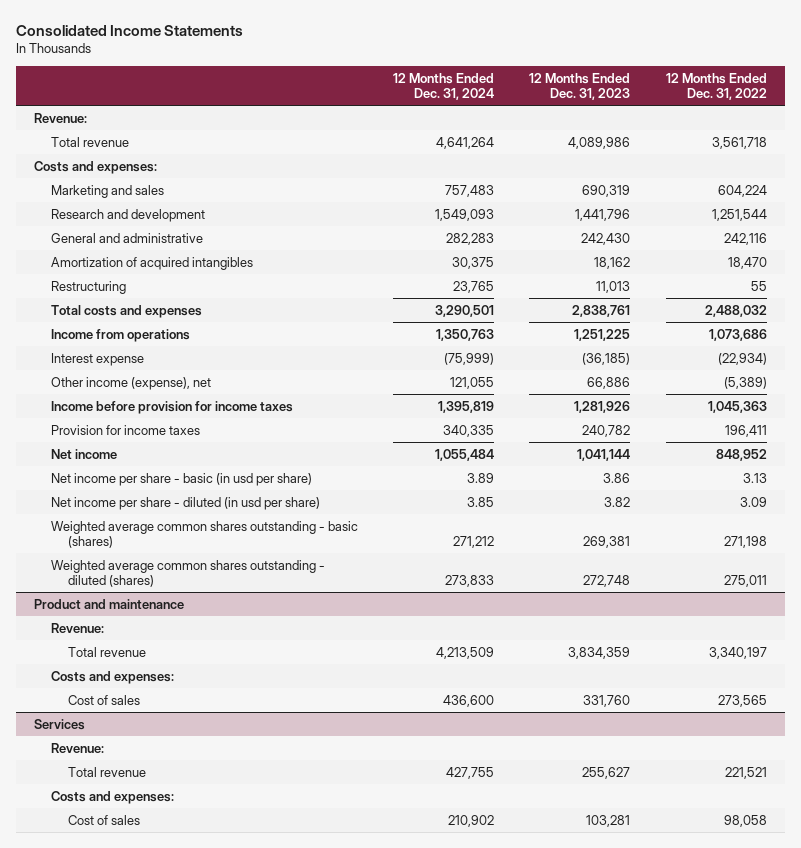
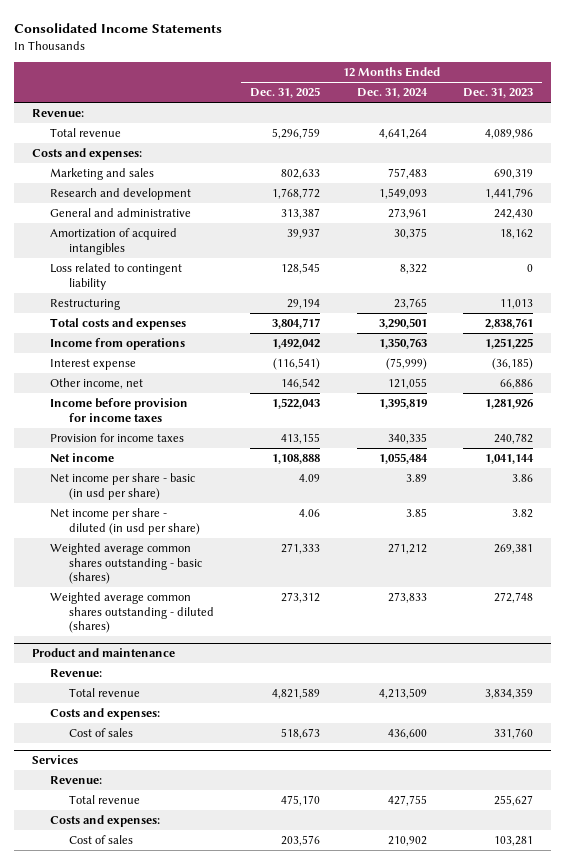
- | 12 Months Ended Dec. 31, 2024 | 12 Months Ended Dec. 31, 2023 | 12 Months Ended Dec. 31, 2022
+ | 12 Months Ended Dec. 31, 2025 | 12 Months Ended Dec. 31, 2024 | 12 Months Ended Dec. 31, 2023
- General and administrative | 282,283 | 242,430 | 242,116
+ General and administrative | 313,387 | 273,961 | 242,430
+ Loss related to contingent liability | 128,545 | 8,322 | 0
- Other income (expense), net | 121,055 | 66,886 | (5,389)
+ Other income, net | 146,542 | 121,055 | 66,886

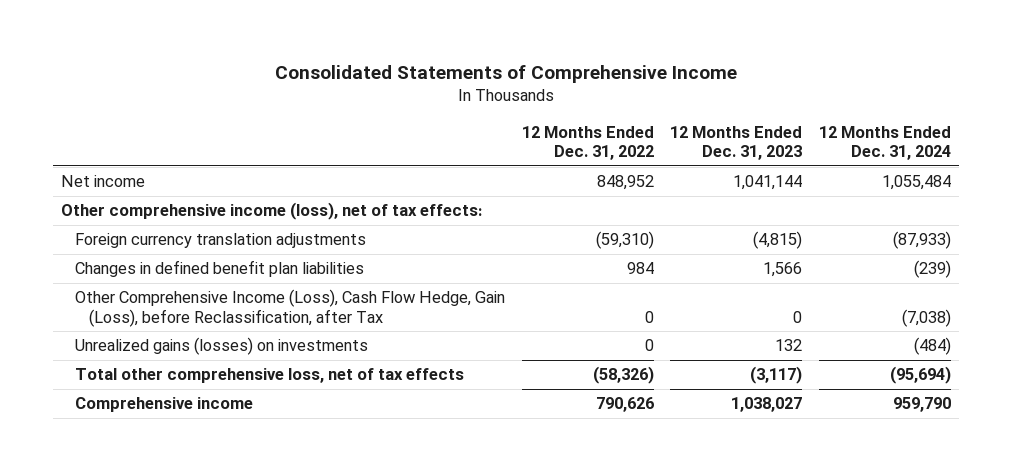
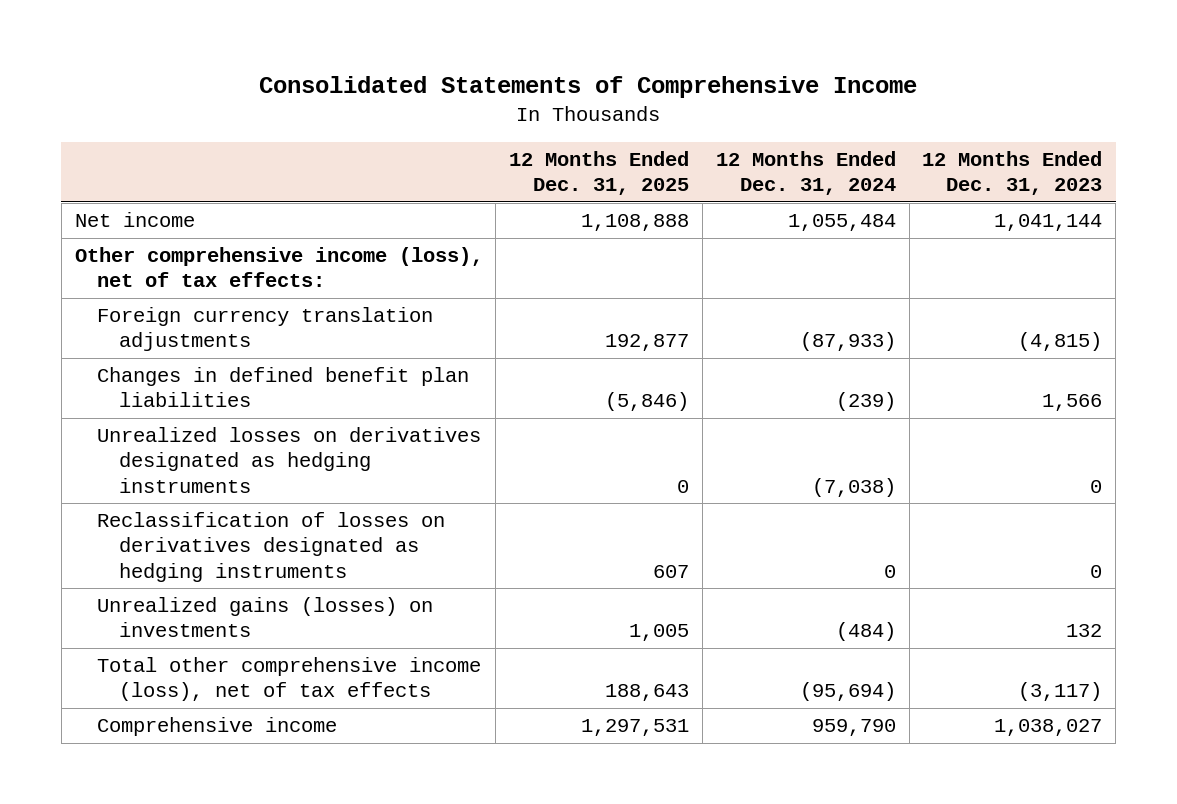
- | 12 Months Ended Dec. 31, 2022 | 12 Months Ended Dec. 31, 2023 | 12 Months Ended Dec. 31, 2024
+ | 12 Months Ended Dec. 31, 2025 | 12 Months Ended Dec. 31, 2024 | 12 Months Ended Dec. 31, 2023
- Other Comprehensive Income (Loss), Cash Flow Hedge, Gain (Loss), before Reclassification, after Tax | 0 | 0 | (7,038)
+ Unrealized losses on derivatives designated as hedging instruments | 0 | (7,038) | 0
+ Reclassification of losses on derivatives designated as hedging instruments | 607 | 0 | 0
- Total other comprehensive loss, net of tax effects | (58,326) | (3,117) | (95,694)
+ Total other comprehensive income (loss), net of tax effects | 188,643 | (95,694) | (3,117)

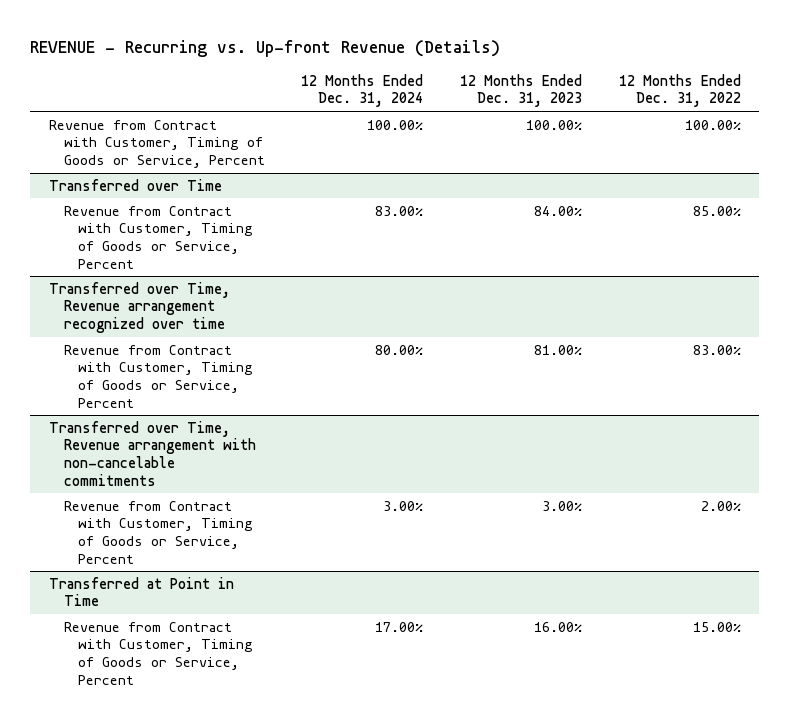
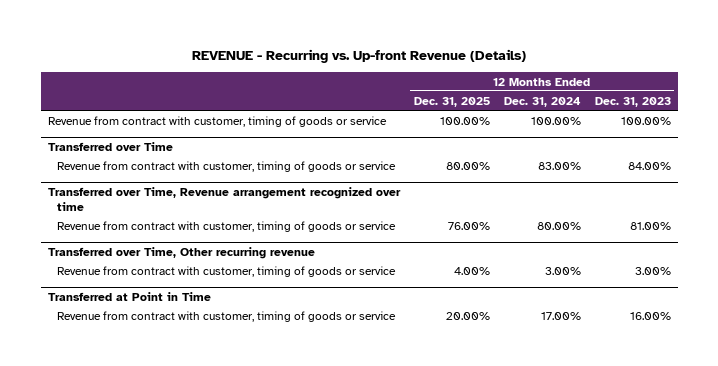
- | 12 Months Ended Dec. 31, 2024 | 12 Months Ended Dec. 31, 2023 | 12 Months Ended Dec. 31, 2022
+ | 12 Months Ended Dec. 31, 2025 | 12 Months Ended Dec. 31, 2024 | 12 Months Ended Dec. 31, 2023
- Revenue from Contract with Customer, Timing of Goods or Service, Percent | 100.00% | 100.00% | 100.00%
+ Revenue from contract with customer, timing of goods or service | 100.00% | 100.00% | 100.00%
@ Transferred over Time
- Revenue from Contract with Customer, Timing of Goods or Service, Percent | 83.00% | 84.00% | 85.00%
+ Revenue from contract with customer, timing of goods or service | 80.00% | 83.00% | 84.00%
@ Transferred over Time, Revenue arrangement recognized over time
- Revenue from Contract with Customer, Timing of Goods or Service, Percent | 80.00% | 81.00% | 83.00%
- Transferred over Time, Revenue arrangement with non-cancelable commitments
- Revenue from Contract with Customer, Timing of Goods or Service, Percent | 3.00% | 3.00% | 2.00%
@ Transferred over Time, Revenue arrangement recognized over time
+ Revenue from contract with customer, timing of goods or service | 76.00% | 80.00% | 81.00%
+ Transferred over Time, Other recurring revenue
+ Revenue from contract with customer, timing of goods or service | 4.00% | 3.00% | 3.00%
@ Transferred at Point in Time
- Revenue from Contract with Customer, Timing of Goods or Service, Percent | 17.00% | 16.00% | 15.00%
+ Revenue from contract with customer, timing of goods or service | 20.00% | 17.00% | 16.00%

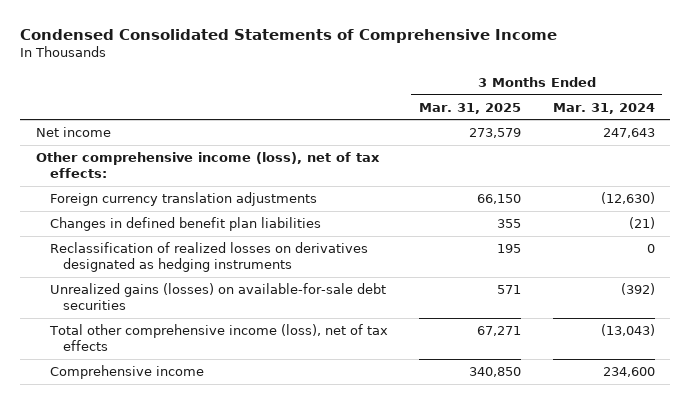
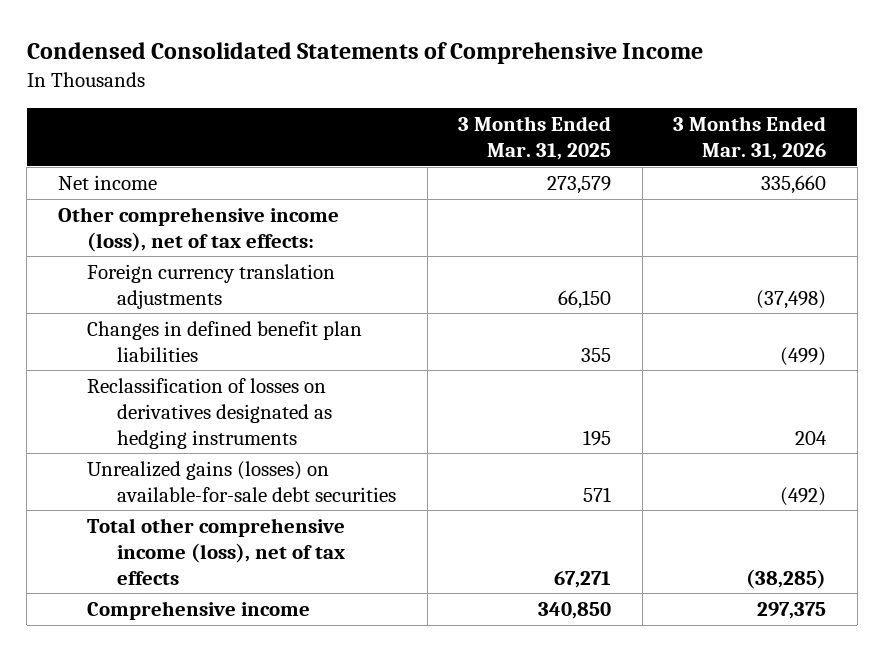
- | 3 Months Ended Mar. 31, 2025 | 3 Months Ended Mar. 31, 2024
+ | 3 Months Ended Mar. 31, 2025 | 3 Months Ended Mar. 31, 2026
- Reclassification of realized losses on derivatives designated as hedging instruments | 195 | 0
+ Reclassification of losses on derivatives designated as hedging instruments | 195 | 204

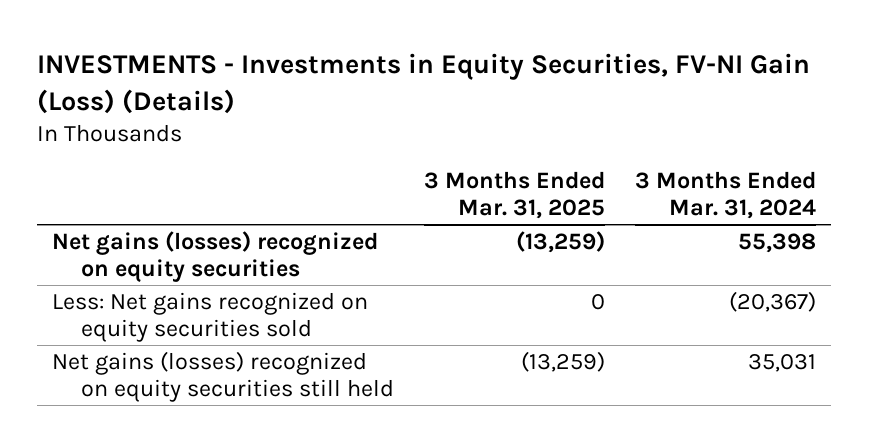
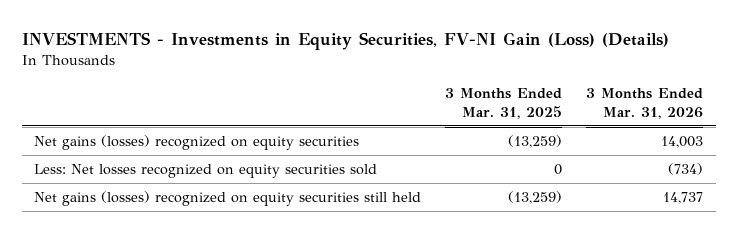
- | 3 Months Ended Mar. 31, 2025 | 3 Months Ended Mar. 31, 2024
+ | 3 Months Ended Mar. 31, 2025 | 3 Months Ended Mar. 31, 2026
- Less: Net gains recognized on equity securities sold | 0 | (20,367)
+ Less: Net losses recognized on equity securities sold | 0 | (734)

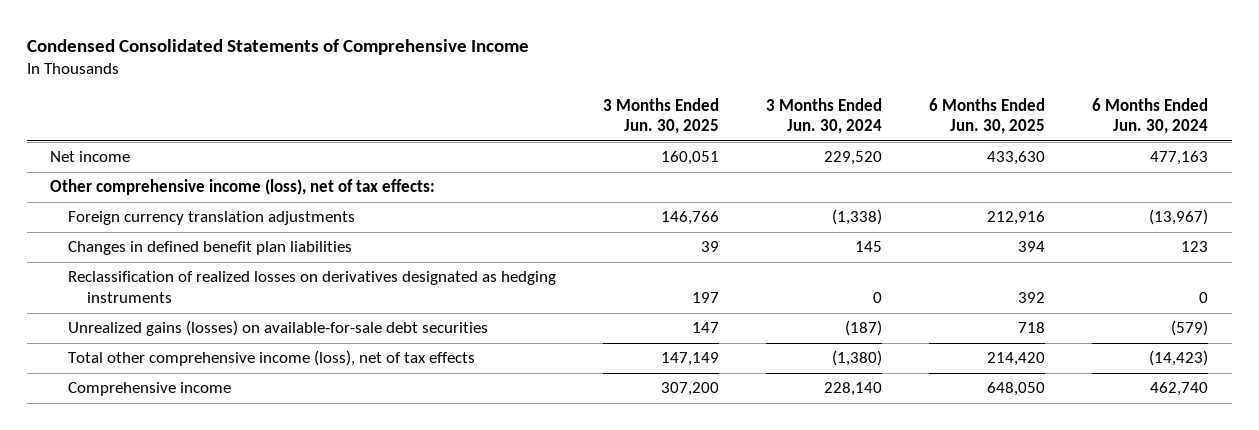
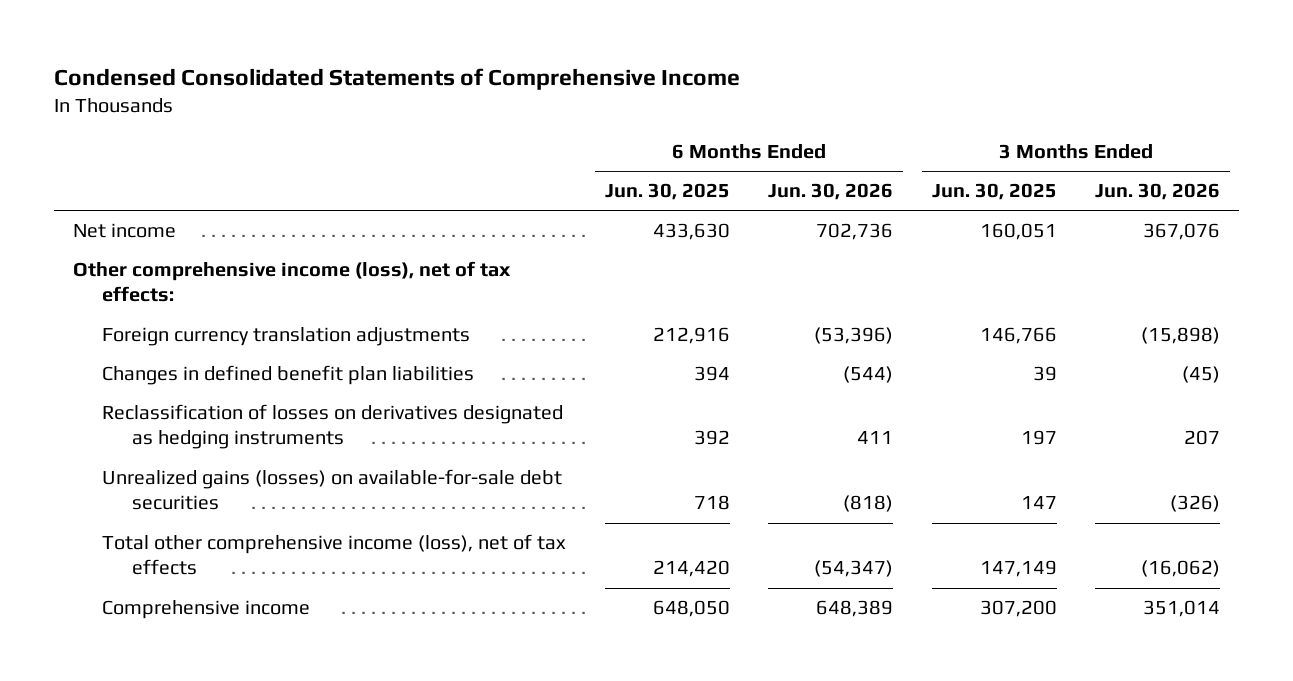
- | 3 Months Ended Jun. 30, 2025 | 3 Months Ended Jun. 30, 2024 | 6 Months Ended Jun. 30, 2025 | 6 Months Ended Jun. 30, 2024
+ | 6 Months Ended Jun. 30, 2025 | 6 Months Ended Jun. 30, 2026 | 3 Months Ended Jun. 30, 2025 | 3 Months Ended Jun. 30, 2026
- Reclassification of realized losses on derivatives designated as hedging instruments | 197 | 0 | 392 | 0
+ Reclassification of losses on derivatives designated as hedging instruments | 392 | 411 | 197 | 207

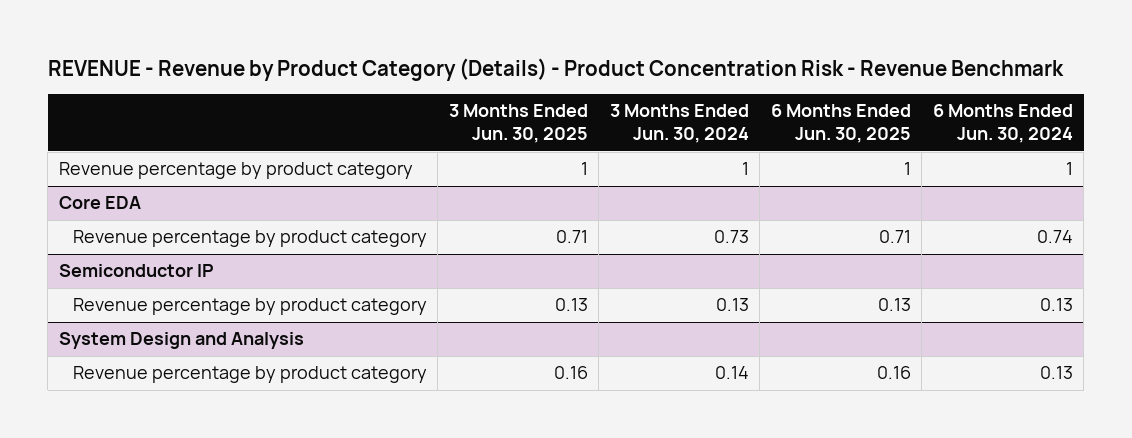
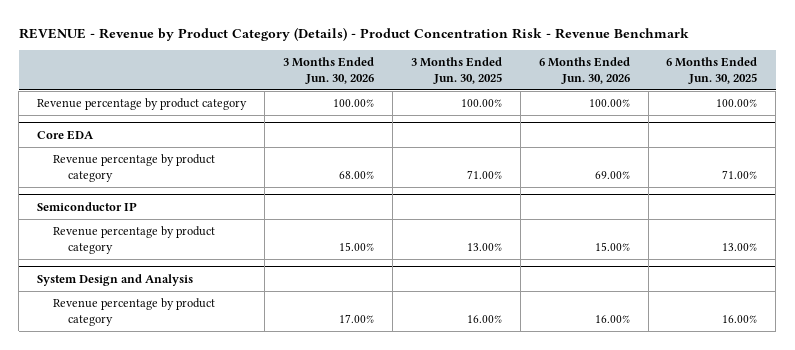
- | 3 Months Ended Jun. 30, 2025 | 3 Months Ended Jun. 30, 2024 | 6 Months Ended Jun. 30, 2025 | 6 Months Ended Jun. 30, 2024
+ | 3 Months Ended Jun. 30, 2026 | 3 Months Ended Jun. 30, 2025 | 6 Months Ended Jun. 30, 2026 | 6 Months Ended Jun. 30, 2025
- Revenue percentage by product category | 1 | 1 | 1 | 1
+ Revenue percentage by product category | 100.00% | 100.00% | 100.00% | 100.00%
@ Core EDA
- Revenue percentage by product category | 0.71 | 0.73 | 0.71 | 0.74
+ Revenue percentage by product category | 68.00% | 71.00% | 69.00% | 71.00%
@ Semiconductor IP
- Revenue percentage by product category | 0.13 | 0.13 | 0.13 | 0.13
+ Revenue percentage by product category | 15.00% | 13.00% | 15.00% | 13.00%
@ System Design and Analysis
- Revenue percentage by product category | 0.16 | 0.14 | 0.16 | 0.13
+ Revenue percentage by product category | 17.00% | 16.00% | 16.00% | 16.00%

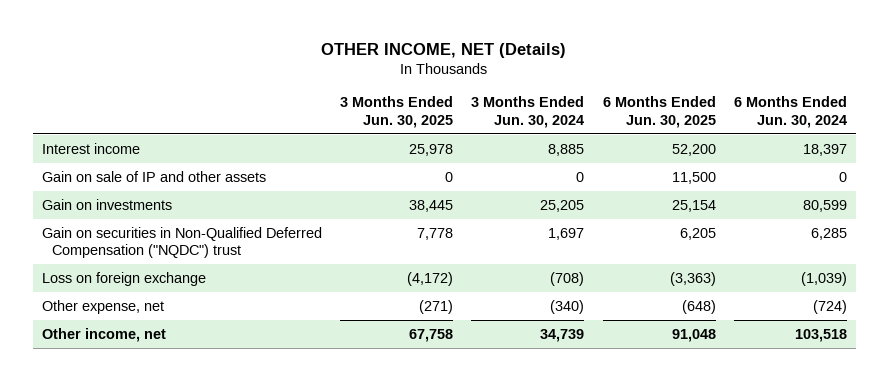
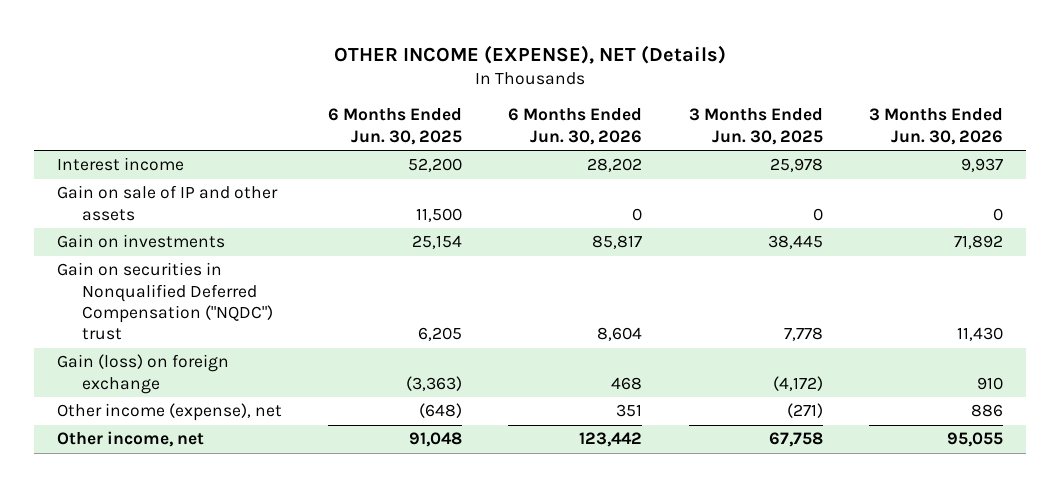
- OTHER INCOME, NET (Details)
+ OTHER INCOME (EXPENSE), NET (Details)
- | 3 Months Ended Jun. 30, 2025 | 3 Months Ended Jun. 30, 2024 | 6 Months Ended Jun. 30, 2025 | 6 Months Ended Jun. 30, 2024
+ | 6 Months Ended Jun. 30, 2025 | 6 Months Ended Jun. 30, 2026 | 3 Months Ended Jun. 30, 2025 | 3 Months Ended Jun. 30, 2026
- Gain on securities in Non-Qualified Deferred Compensation ("NQDC") trust | 7,778 | 1,697 | 6,205 | 6,285
- Loss on foreign exchange | (4,172) | (708) | (3,363) | (1,039)
- Other expense, net | (271) | (340) | (648) | (724)
+ Gain on securities in Nonqualified Deferred Compensation ("NQDC") trust | 6,205 | 8,604 | 7,778 | 11,430
+ Gain (loss) on foreign exchange | (3,363) | 468 | (4,172) | 910
+ Other income (expense), net | (648) | 351 | (271) | 886

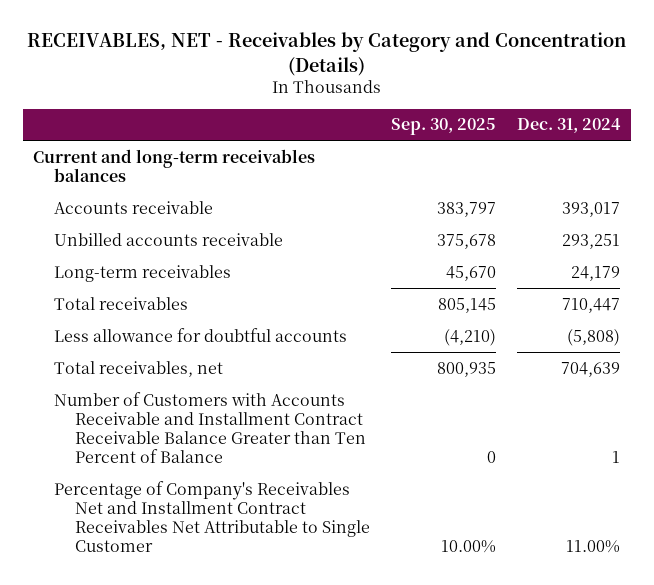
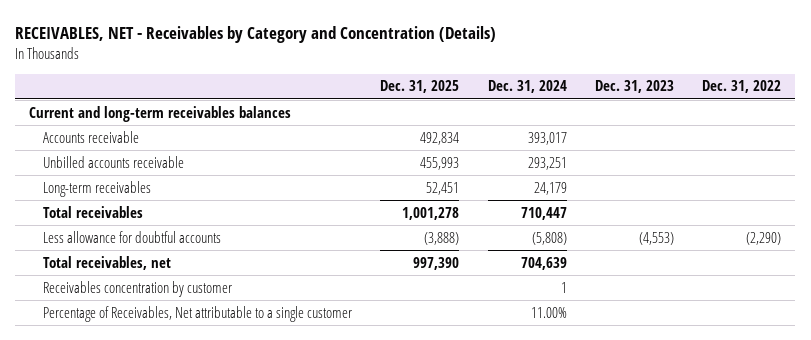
- | Sep. 30, 2025 | Dec. 31, 2024
+ | Dec. 31, 2025 | Dec. 31, 2024 | Dec. 31, 2023 | Dec. 31, 2022
- Number of Customers with Accounts Receivable and Installment Contract Receivable Balance Greater than Ten Percent of Balance | 0 | 1
- Percentage of Company's Receivables Net and Installment Contract Receivables Net Attributable to Single Customer | 10.00% | 11.00%
+ Receivables concentration by customer | | 1 | |
+ Percentage of Receivables, Net attributable to a single customer | | 11.00% | |

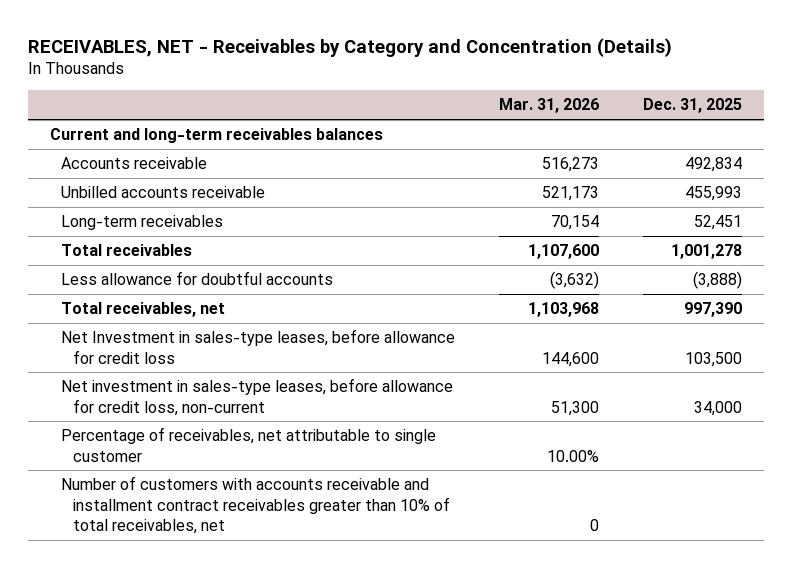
- | Dec. 31, 2025 | Dec. 31, 2024 | Dec. 31, 2023 | Dec. 31, 2022
+ | Mar. 31, 2026 | Dec. 31, 2025
- Receivables concentration by customer | | 1 | |
- Percentage of Receivables, Net attributable to a single customer | | 11.00% | |
+ Net Investment in sales-type leases, before allowance for credit loss | 144,600 | 103,500
+ Net investment in sales-type leases, before allowance for credit loss, non-current | 51,300 | 34,000
+ Percentage of receivables, net attributable to single customer | 10.00% |
+ Number of customers with accounts receivable and installment contract receivables greater than 10% of total receivables, net | 0 |

